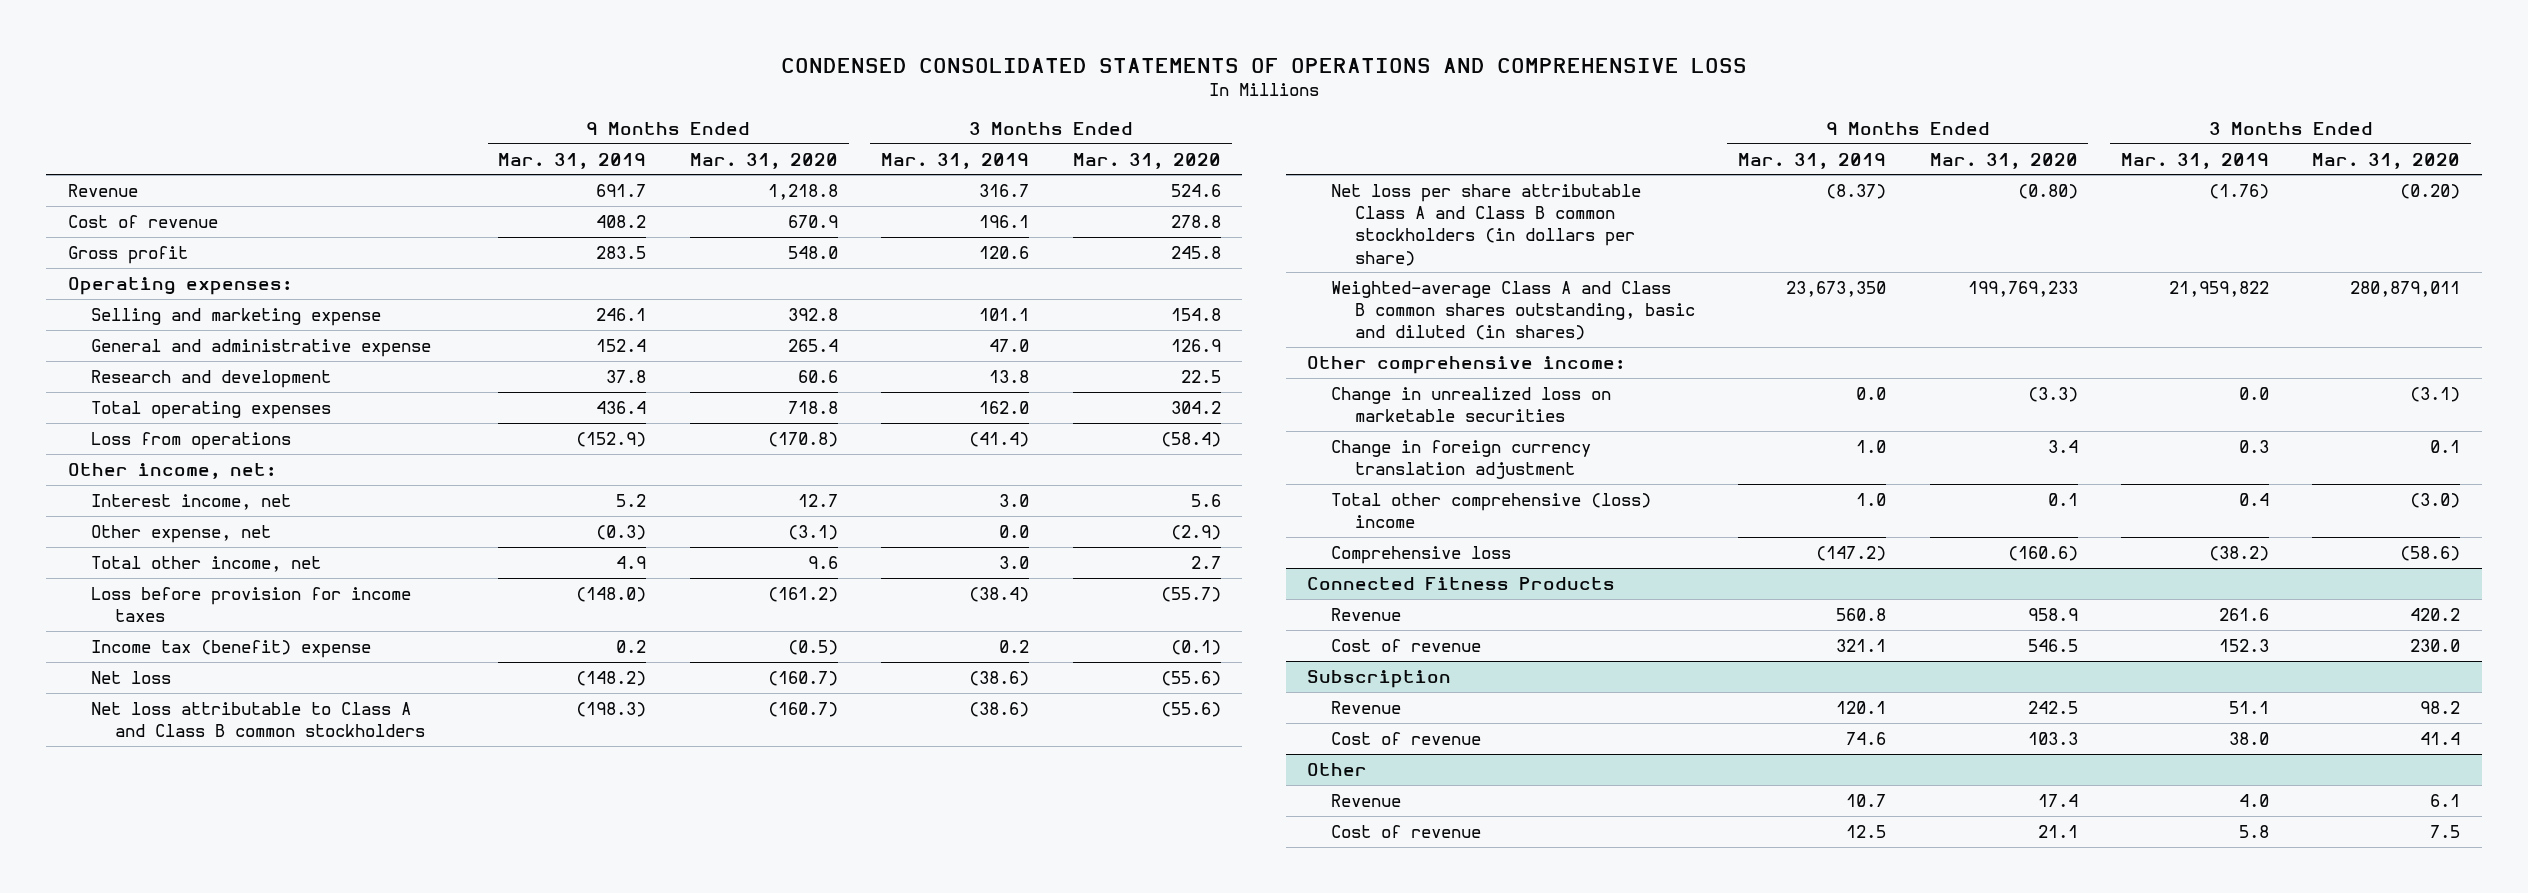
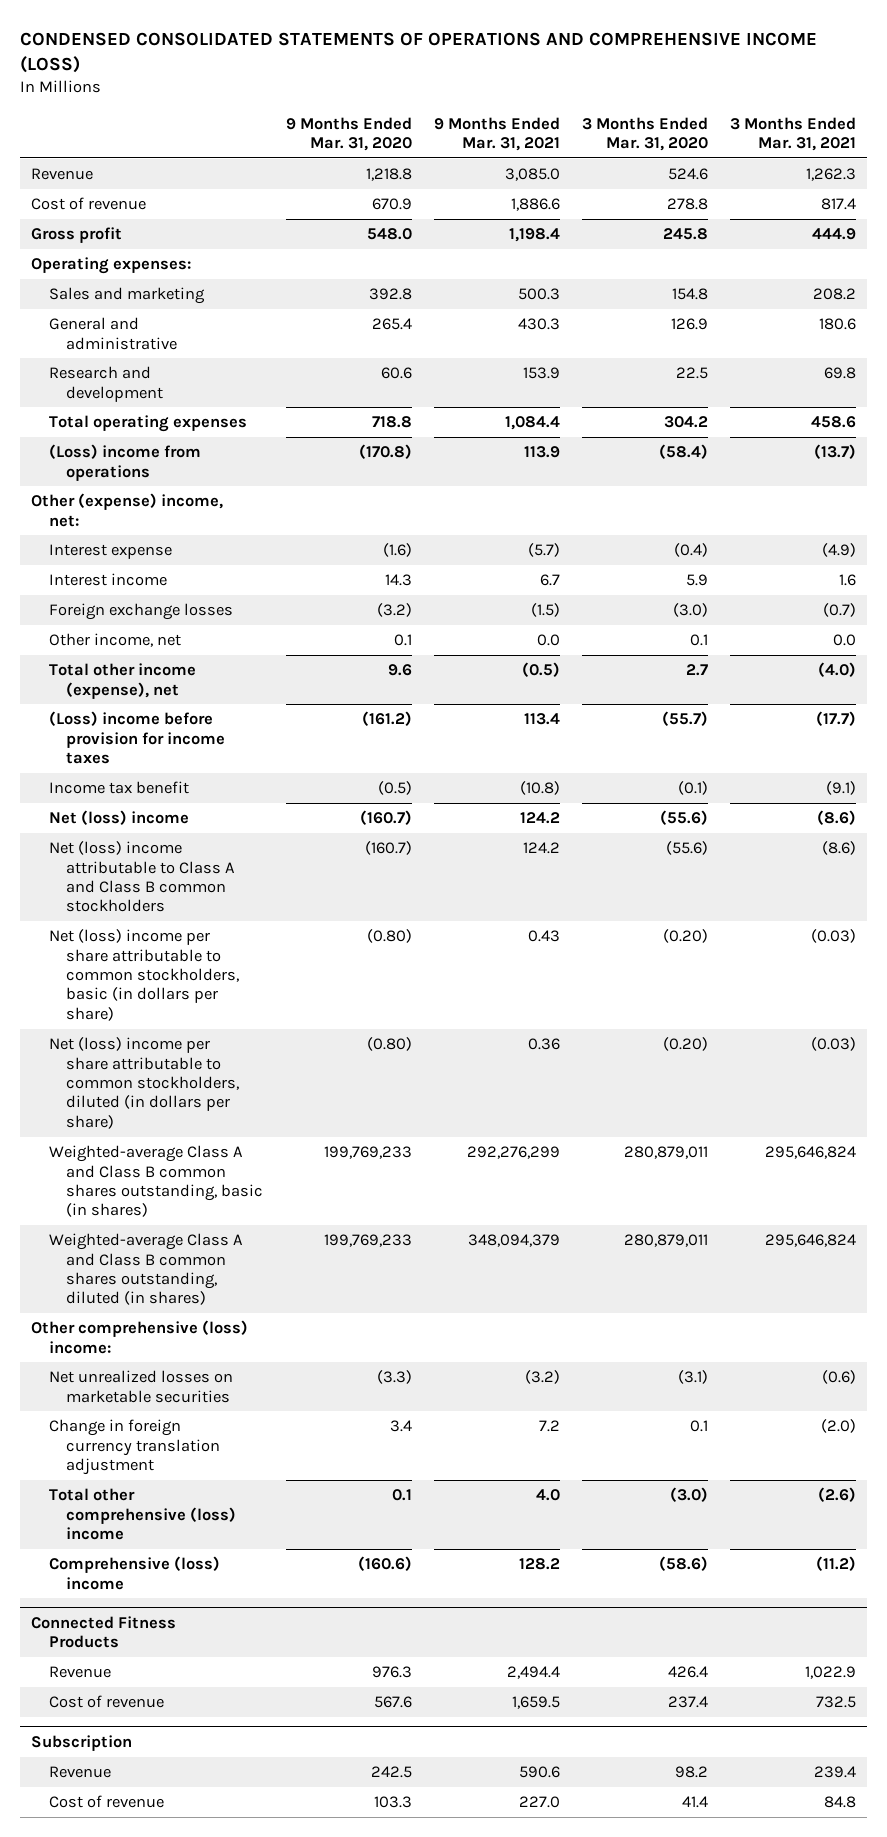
- CONDENSED CONSOLIDATED STATEMENTS OF OPERATIONS AND COMPREHENSIVE LOSS
+ CONDENSED CONSOLIDATED STATEMENTS OF OPERATIONS AND COMPREHENSIVE INCOME (LOSS)
- | 9 Months Ended Mar. 31, 2019 | 9 Months Ended Mar. 31, 2020 | 3 Months Ended Mar. 31, 2019 | 3 Months Ended Mar. 31, 2020
+ | 9 Months Ended Mar. 31, 2020 | 9 Months Ended Mar. 31, 2021 | 3 Months Ended Mar. 31, 2020 | 3 Months Ended Mar. 31, 2021
- Selling and marketing expense | 246.1 | 392.8 | 101.1 | 154.8
- General and administrative expense | 152.4 | 265.4 | 47.0 | 126.9
+ Sales and marketing | 392.8 | 500.3 | 154.8 | 208.2
+ General and administrative | 265.4 | 430.3 | 126.9 | 180.6
- Loss from operations | (152.9) | (170.8) | (41.4) | (58.4)
- Other income, net:
- Interest income, net | 5.2 | 12.7 | 3.0 | 5.6
- Other expense, net | (0.3) | (3.1) | 0.0 | (2.9)
- Total other income, net | 4.9 | 9.6 | 3.0 | 2.7
- Loss before provision for income taxes | (148.0) | (161.2) | (38.4) | (55.7)
- Income tax (benefit) expense | 0.2 | (0.5) | 0.2 | (0.1)
- Net loss | (148.2) | (160.7) | (38.6) | (55.6)
- Net loss attributable to Class A and Class B common stockholders | (198.3) | (160.7) | (38.6) | (55.6)
- Net loss per share attributable Class A and Class B common stockholders (in dollars per share) | (8.37) | (0.80) | (1.76) | (0.20)
- Weighted-average Class A and Class B common shares outstanding, basic and diluted (in shares) | 23,673,350 | 199,769,233 | 21,959,822 | 280,879,011
- Other comprehensive income:
- Change in unrealized loss on marketable securities | 0.0 | (3.3) | 0.0 | (3.1)
+ (Loss) income from operations | (170.8) | 113.9 | (58.4) | (13.7)
+ Other (expense) income, net:
+ Interest expense | (1.6) | (5.7) | (0.4) | (4.9)
+ Interest income | 14.3 | 6.7 | 5.9 | 1.6
+ Foreign exchange losses | (3.2) | (1.5) | (3.0) | (0.7)
+ Other income, net | 0.1 | 0.0 | 0.1 | 0.0
+ Total other income (expense), net | 9.6 | (0.5) | 2.7 | (4.0)
+ (Loss) income before provision for income taxes | (161.2) | 113.4 | (55.7) | (17.7)
+ Income tax benefit | (0.5) | (10.8) | (0.1) | (9.1)
+ Net (loss) income | (160.7) | 124.2 | (55.6) | (8.6)
+ Net (loss) income attributable to Class A and Class B common stockholders | (160.7) | 124.2 | (55.6) | (8.6)
+ Net (loss) income per share attributable to common stockholders, basic (in dollars per share) | (0.80) | 0.43 | (0.20) | (0.03)
+ Net (loss) income per share attributable to common stockholders, diluted (in dollars per share) | (0.80) | 0.36 | (0.20) | (0.03)
+ Weighted-average Class A and Class B common shares outstanding, basic (in shares) | 199,769,233 | 292,276,299 | 280,879,011 | 295,646,824
+ Weighted-average Class A and Class B common shares outstanding, diluted (in shares) | 199,769,233 | 348,094,379 | 280,879,011 | 295,646,824
+ Other comprehensive (loss) income:
+ Net unrealized losses on marketable securities | (3.3) | (3.2) | (3.1) | (0.6)
- Comprehensive loss | (147.2) | (160.6) | (38.2) | (58.6)
+ Comprehensive (loss) income | (160.6) | 128.2 | (58.6) | (11.2)
@ Connected Fitness Products
- Revenue | 560.8 | 958.9 | 261.6 | 420.2
- Cost of revenue | 321.1 | 546.5 | 152.3 | 230.0
+ Revenue | 976.3 | 2,494.4 | 426.4 | 1,022.9
+ Cost of revenue | 567.6 | 1,659.5 | 237.4 | 732.5
- Other
- Revenue | 10.7 | 17.4 | 4.0 | 6.1
- Cost of revenue | 12.5 | 21.1 | 5.8 | 7.5

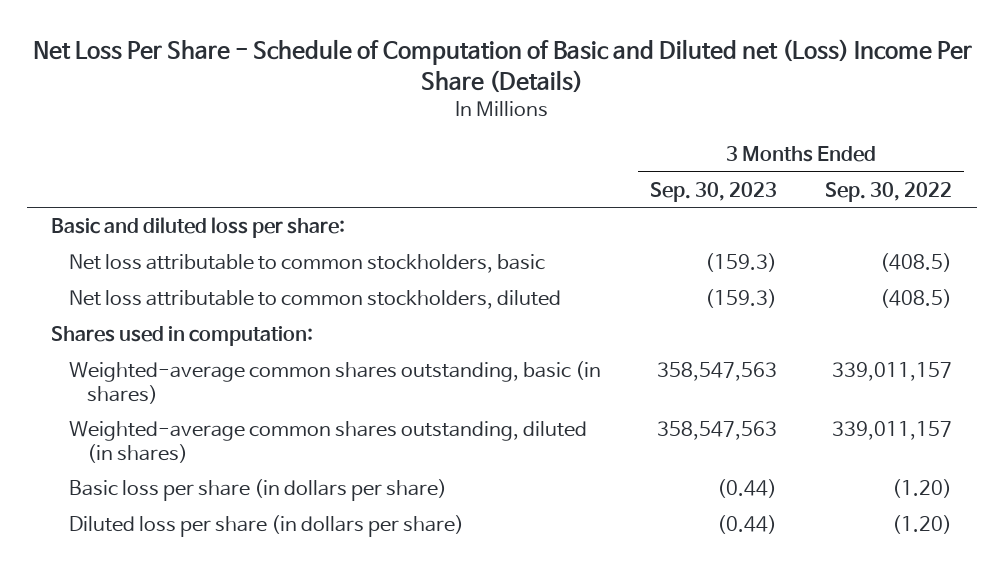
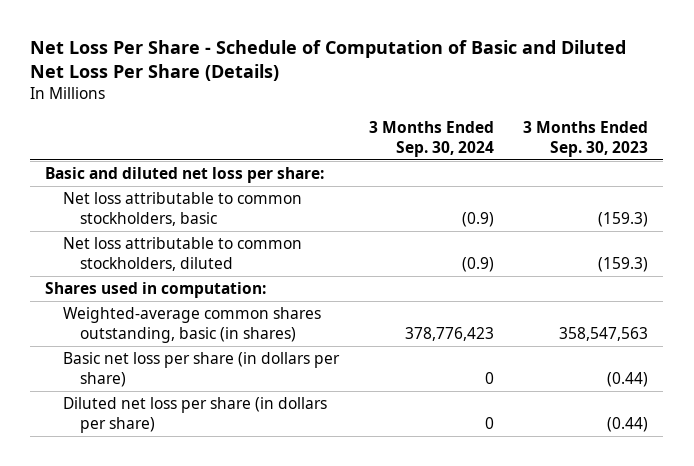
- Net Loss Per Share - Schedule of Computation of Basic and Diluted net (Loss) Income Per Share (Details)
+ Net Loss Per Share - Schedule of Computation of Basic and Diluted Net Loss Per Share (Details)
- | 3 Months Ended Sep. 30, 2023 | 3 Months Ended Sep. 30, 2022
+ | 3 Months Ended Sep. 30, 2024 | 3 Months Ended Sep. 30, 2023
- Basic and diluted loss per share:
+ Basic and diluted net loss per share:
- Weighted-average common shares outstanding, diluted (in shares) | 358,547,563 | 339,011,157
- Basic loss per share (in dollars per share) | (0.44) | (1.20)
- Diluted loss per share (in dollars per share) | (0.44) | (1.20)
+ Basic net loss per share (in dollars per share) | 0 | (0.44)
+ Diluted net loss per share (in dollars per share) | 0 | (0.44)

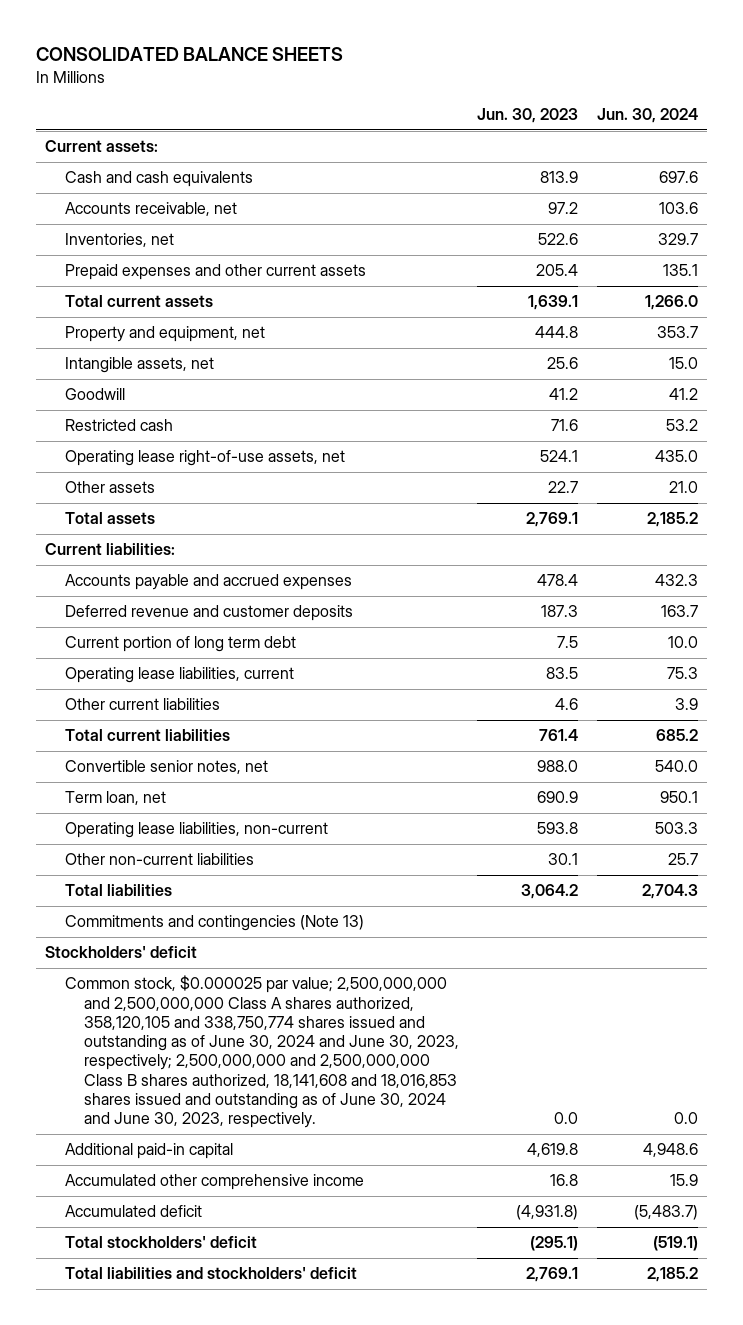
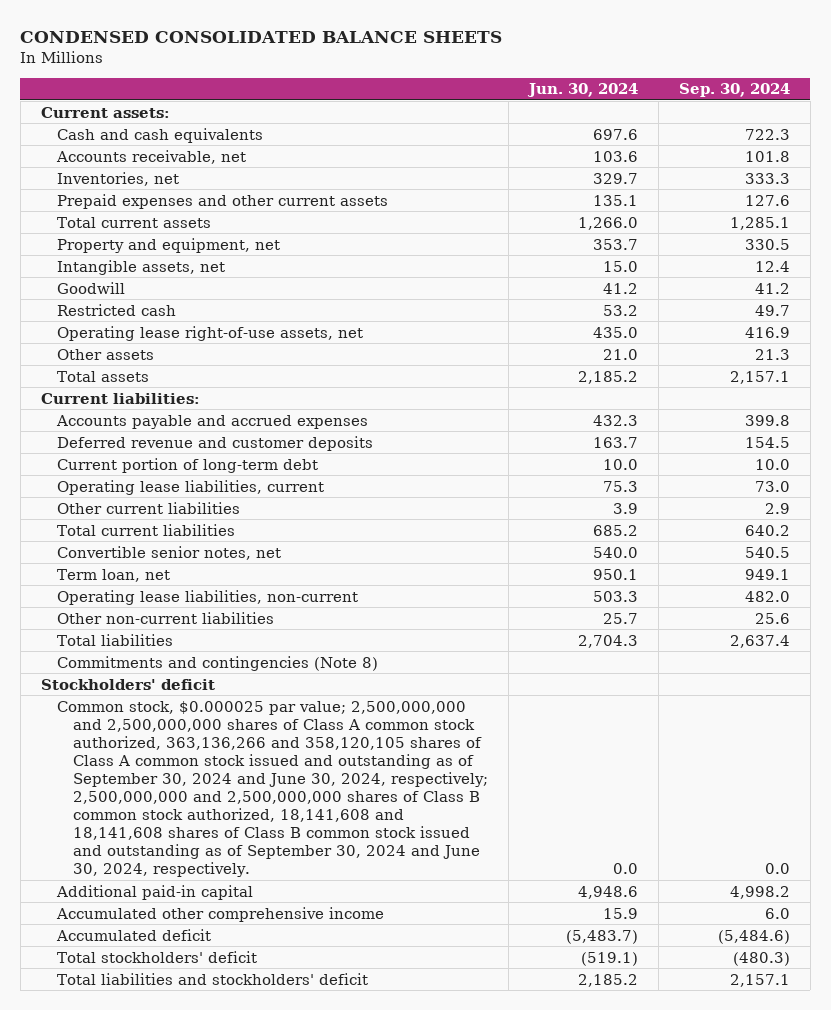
- CONSOLIDATED BALANCE SHEETS
+ CONDENSED CONSOLIDATED BALANCE SHEETS
- | Jun. 30, 2023 | Jun. 30, 2024
+ | Jun. 30, 2024 | Sep. 30, 2024
- Current portion of long term debt | 7.5 | 10.0
+ Current portion of long-term debt | 10.0 | 10.0
- Commitments and contingencies (Note 13)
+ Commitments and contingencies (Note 8)
- Common stock, $0.000025 par value; 2,500,000,000 and 2,500,000,000 Class A shares authorized, 358,120,105 and 338,750,774 shares issued and outstanding as of June 30, 2024 and June 30, 2023, respectively; 2,500,000,000 and 2,500,000,000 Class B shares authorized, 18,141,608 and 18,016,853 shares issued and outstanding as of June 30, 2024 and June 30, 2023, respectively. | 0.0 | 0.0
+ Common stock, $0.000025 par value; 2,500,000,000 and 2,500,000,000 shares of Class A common stock authorized, 363,136,266 and 358,120,105 shares of Class A common stock issued and outstanding as of September 30, 2024 and June 30, 2024, respectively; 2,500,000,000 and 2,500,000,000 shares of Class B common stock authorized, 18,141,608 and 18,141,608 shares of Class B common stock issued and outstanding as of September 30, 2024 and June 30, 2024, respectively. | 0.0 | 0.0

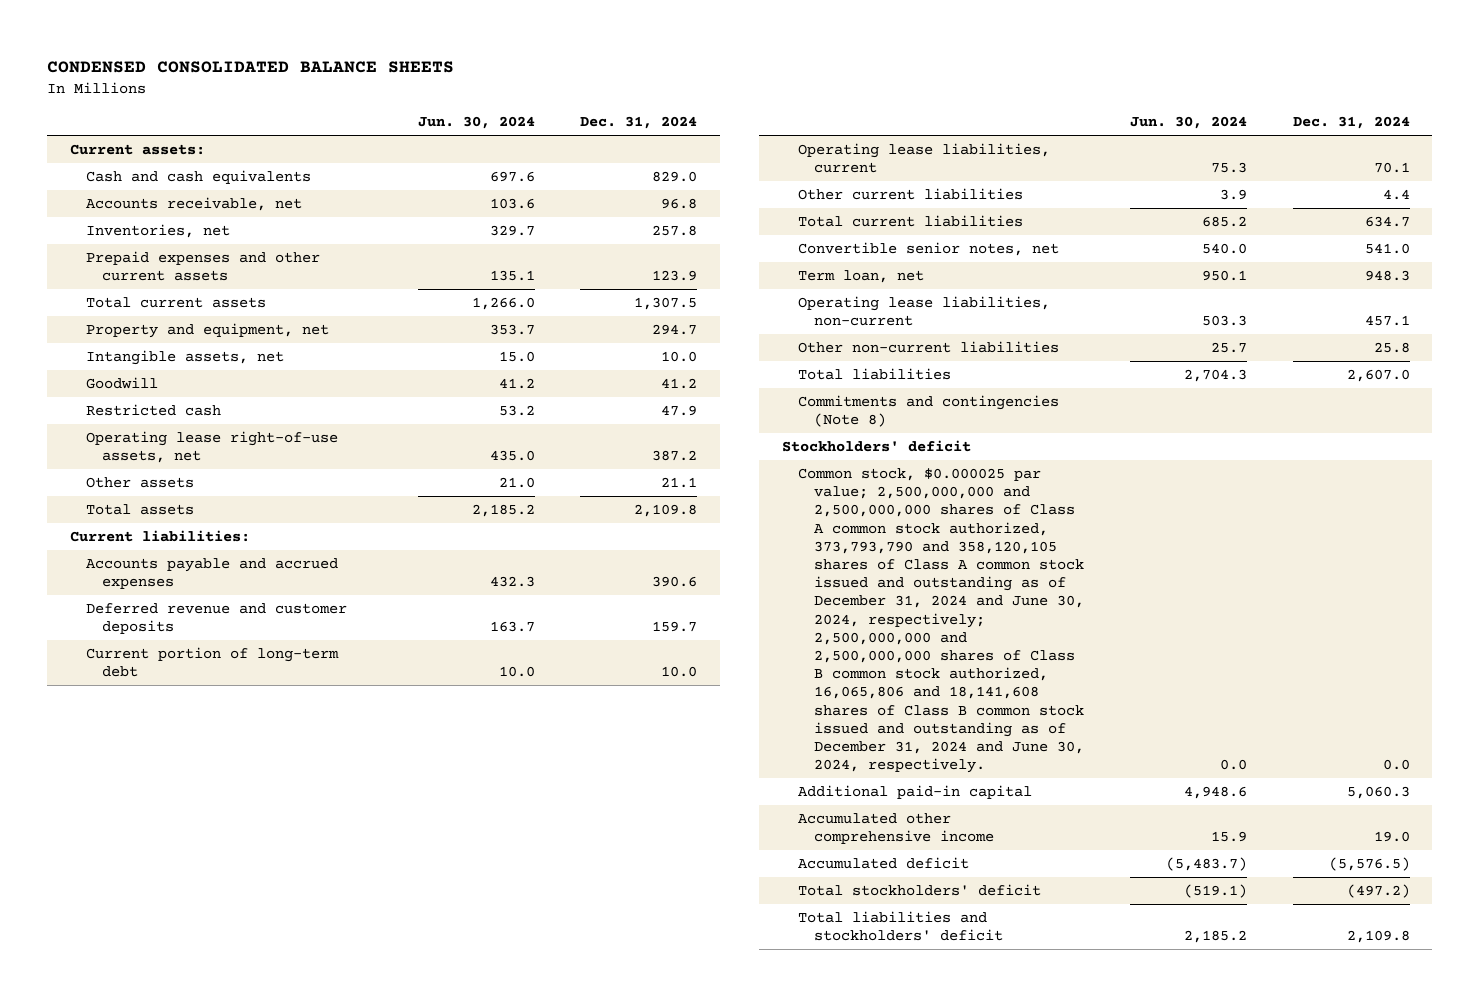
- | Jun. 30, 2024 | Sep. 30, 2024
+ | Jun. 30, 2024 | Dec. 31, 2024
- Common stock, $0.000025 par value; 2,500,000,000 and 2,500,000,000 shares of Class A common stock authorized, 363,136,266 and 358,120,105 shares of Class A common stock issued and outstanding as of September 30, 2024 and June 30, 2024, respectively; 2,500,000,000 and 2,500,000,000 shares of Class B common stock authorized, 18,141,608 and 18,141,608 shares of Class B common stock issued and outstanding as of September 30, 2024 and June 30, 2024, respectively. | 0.0 | 0.0
+ Common stock, $0.000025 par value; 2,500,000,000 and 2,500,000,000 shares of Class A common stock authorized, 373,793,790 and 358,120,105 shares of Class A common stock issued and outstanding as of December 31, 2024 and June 30, 2024, respectively; 2,500,000,000 and 2,500,000,000 shares of Class B common stock authorized, 16,065,806 and 18,141,608 shares of Class B common stock issued and outstanding as of December 31, 2024 and June 30, 2024, respectively. | 0.0 | 0.0

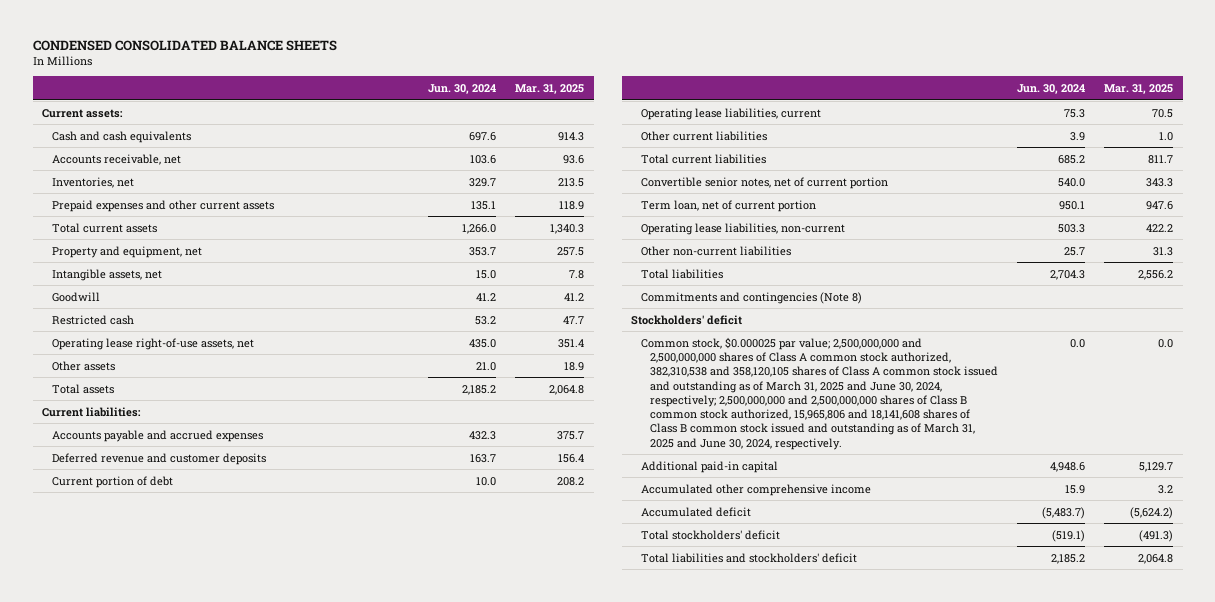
- | Jun. 30, 2024 | Dec. 31, 2024
+ | Jun. 30, 2024 | Mar. 31, 2025
- Current portion of long-term debt | 10.0 | 10.0
+ Current portion of debt | 10.0 | 208.2
- Convertible senior notes, net | 540.0 | 541.0
- Term loan, net | 950.1 | 948.3
+ Convertible senior notes, net of current portion | 540.0 | 343.3
+ Term loan, net of current portion | 950.1 | 947.6
- Common stock, $0.000025 par value; 2,500,000,000 and 2,500,000,000 shares of Class A common stock authorized, 373,793,790 and 358,120,105 shares of Class A common stock issued and outstanding as of December 31, 2024 and June 30, 2024, respectively; 2,500,000,000 and 2,500,000,000 shares of Class B common stock authorized, 16,065,806 and 18,141,608 shares of Class B common stock issued and outstanding as of December 31, 2024 and June 30, 2024, respectively. | 0.0 | 0.0
+ Common stock, $0.000025 par value; 2,500,000,000 and 2,500,000,000 shares of Class A common stock authorized, 382,310,538 and 358,120,105 shares of Class A common stock issued and outstanding as of March 31, 2025 and June 30, 2024, respectively; 2,500,000,000 and 2,500,000,000 shares of Class B common stock authorized, 15,965,806 and 18,141,608 shares of Class B common stock issued and outstanding as of March 31, 2025 and June 30, 2024, respectively. | 0.0 | 0.0

